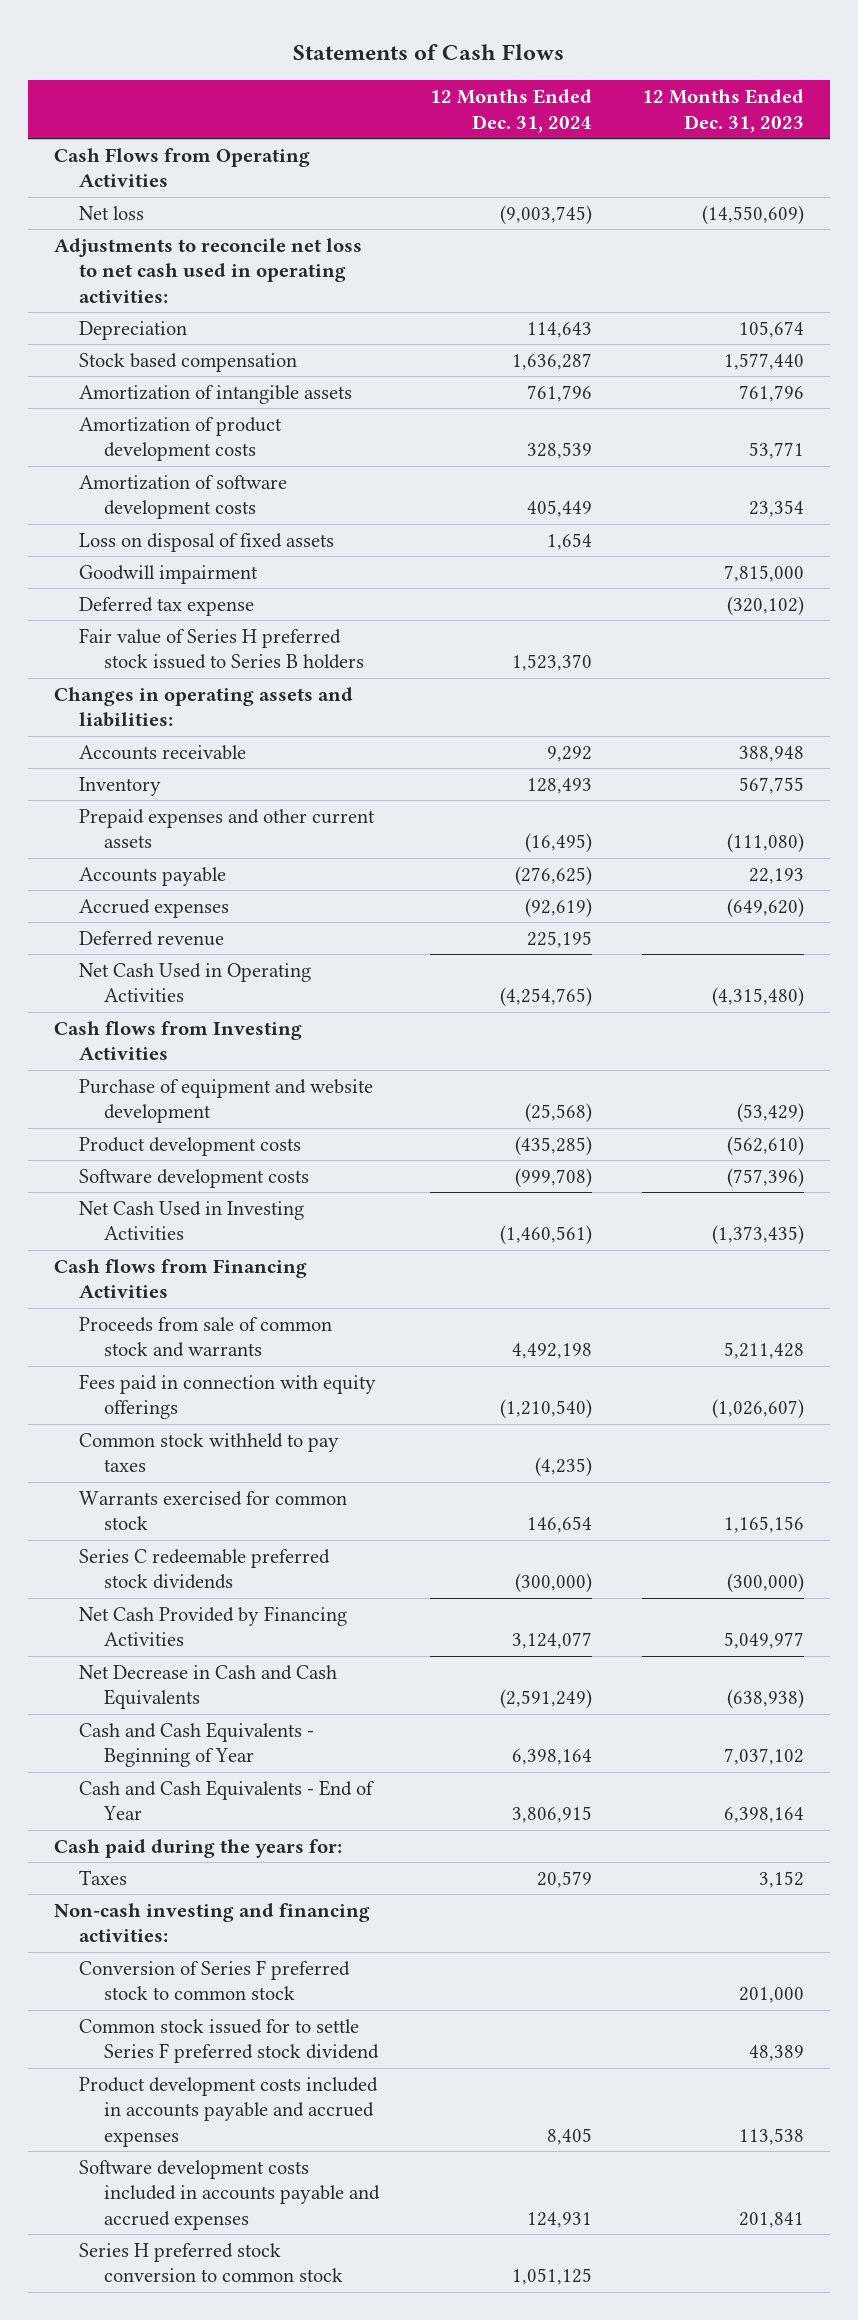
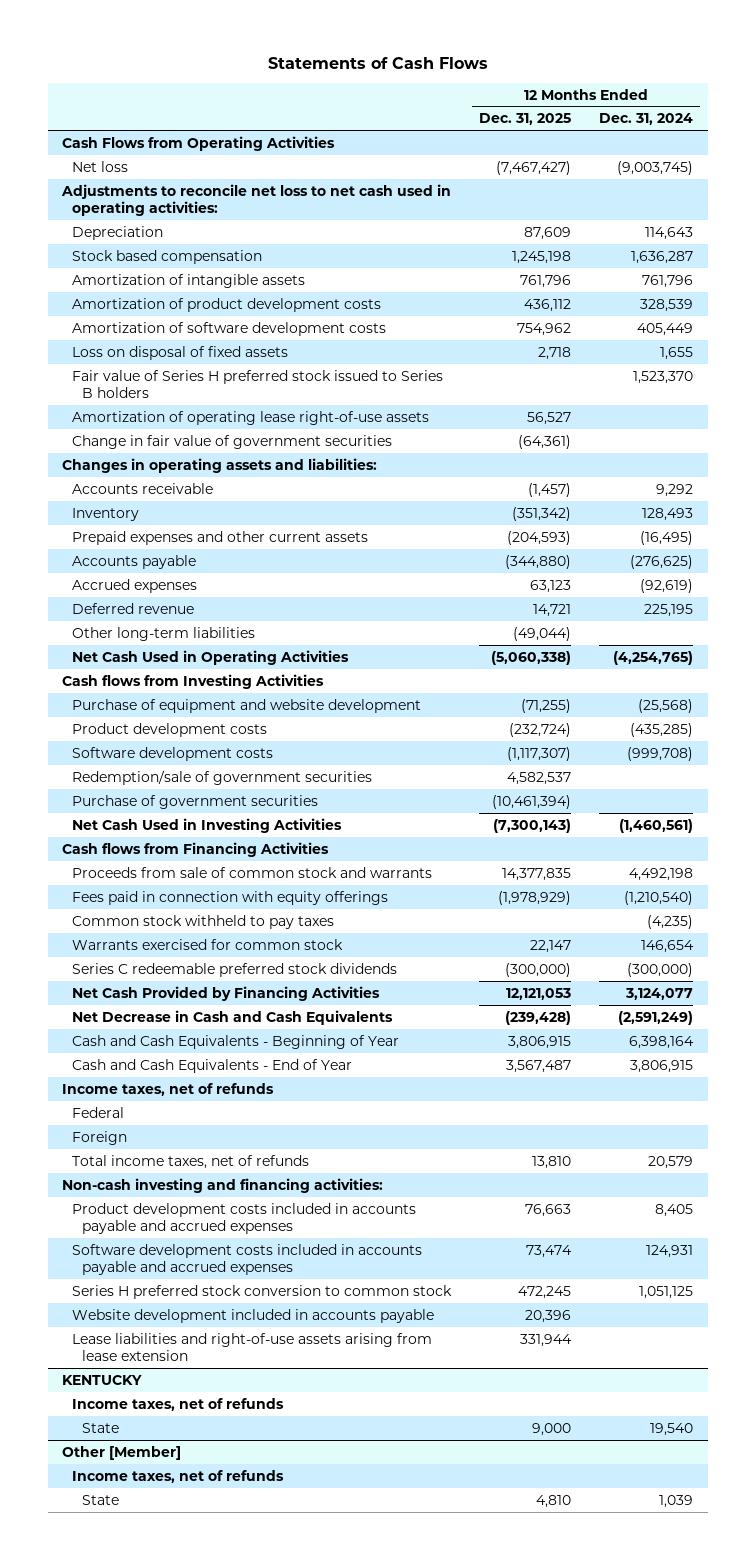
- | 12 Months Ended Dec. 31, 2024 | 12 Months Ended Dec. 31, 2023
+ | 12 Months Ended Dec. 31, 2025 | 12 Months Ended Dec. 31, 2024
- Loss on disposal of fixed assets | 1,654 |
- Goodwill impairment | | 7,815,000
- Deferred tax expense | | (320,102)
+ Loss on disposal of fixed assets | 2,718 | 1,655
+ Amortization of operating lease right-of-use assets | 56,527 |
+ Change in fair value of government securities | (64,361) |
+ Other long-term liabilities | (49,044) |
+ Redemption/sale of government securities | 4,582,537 |
+ Purchase of government securities | (10,461,394) |
- Cash paid during the years for:
- Taxes | 20,579 | 3,152
+ Income taxes, net of refunds
+ Federal
+ Foreign
+ Total income taxes, net of refunds | 13,810 | 20,579
- Conversion of Series F preferred stock to common stock | | 201,000
- Common stock issued for to settle Series F preferred stock dividend | | 48,389
+ Website development included in accounts payable | 20,396 |
+ Lease liabilities and right-of-use assets arising from lease extension | 331,944 |
+ KENTUCKY
+ Income taxes, net of refunds
+ State | 9,000 | 19,540
+ Other [Member]
+ Income taxes, net of refunds
+ State | 4,810 | 1,039

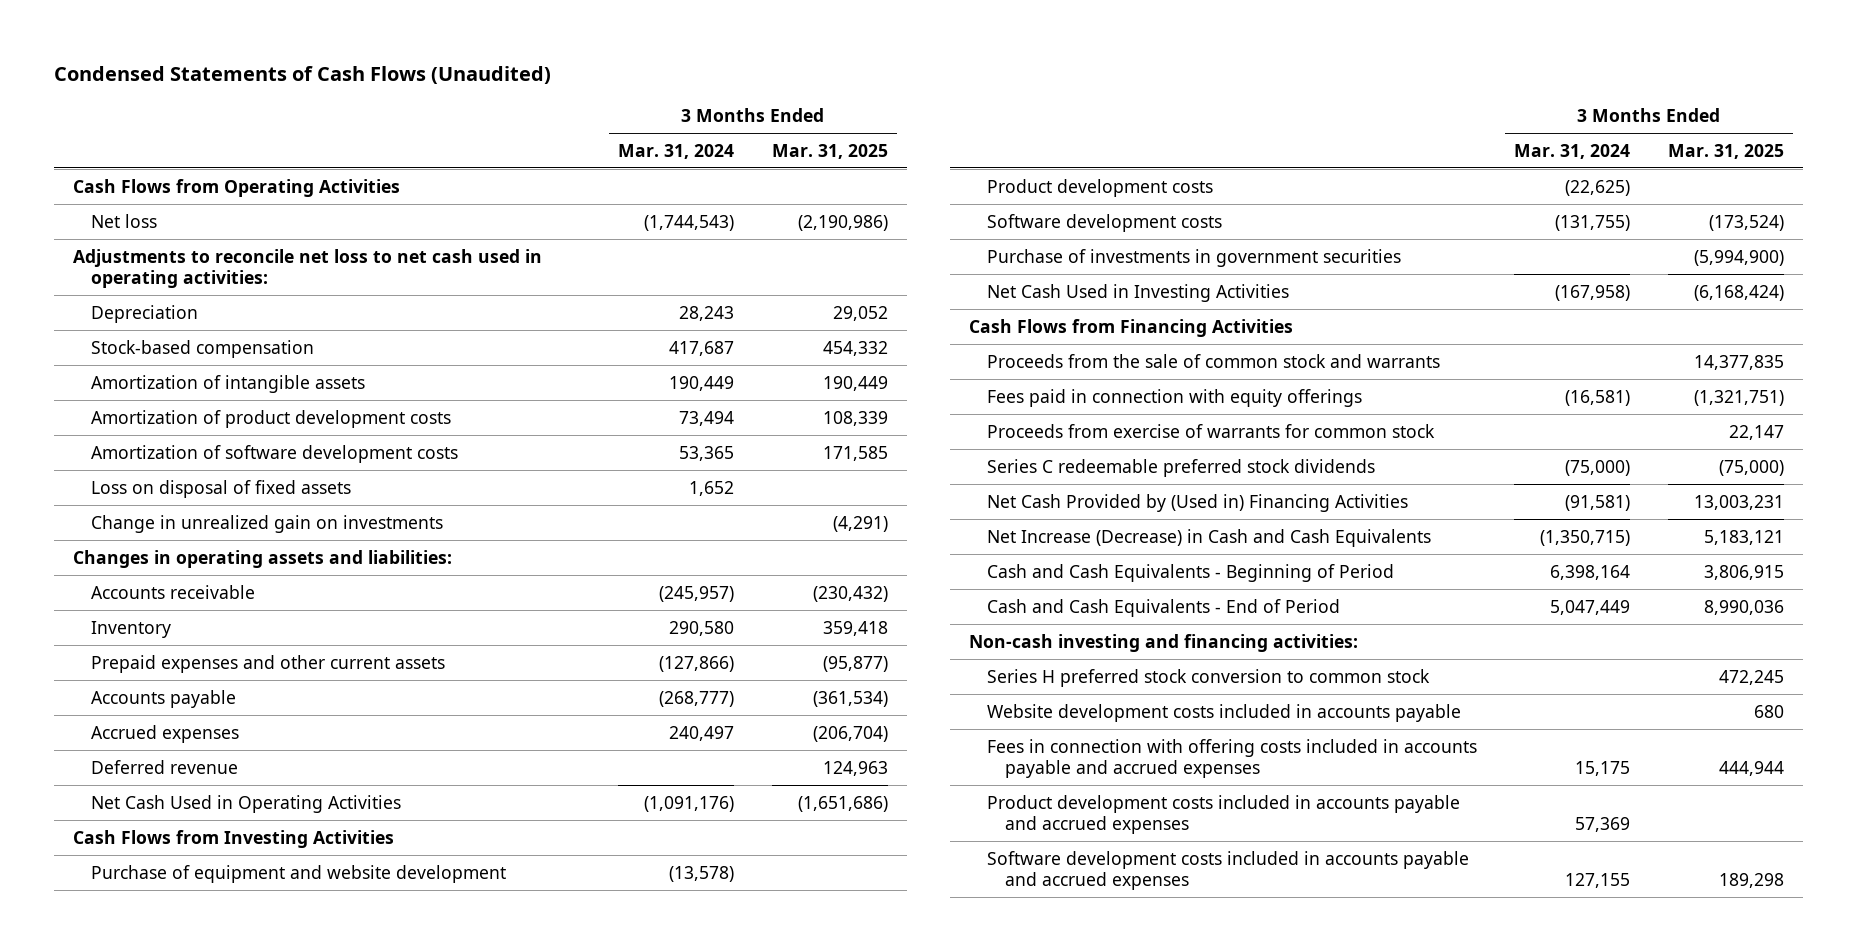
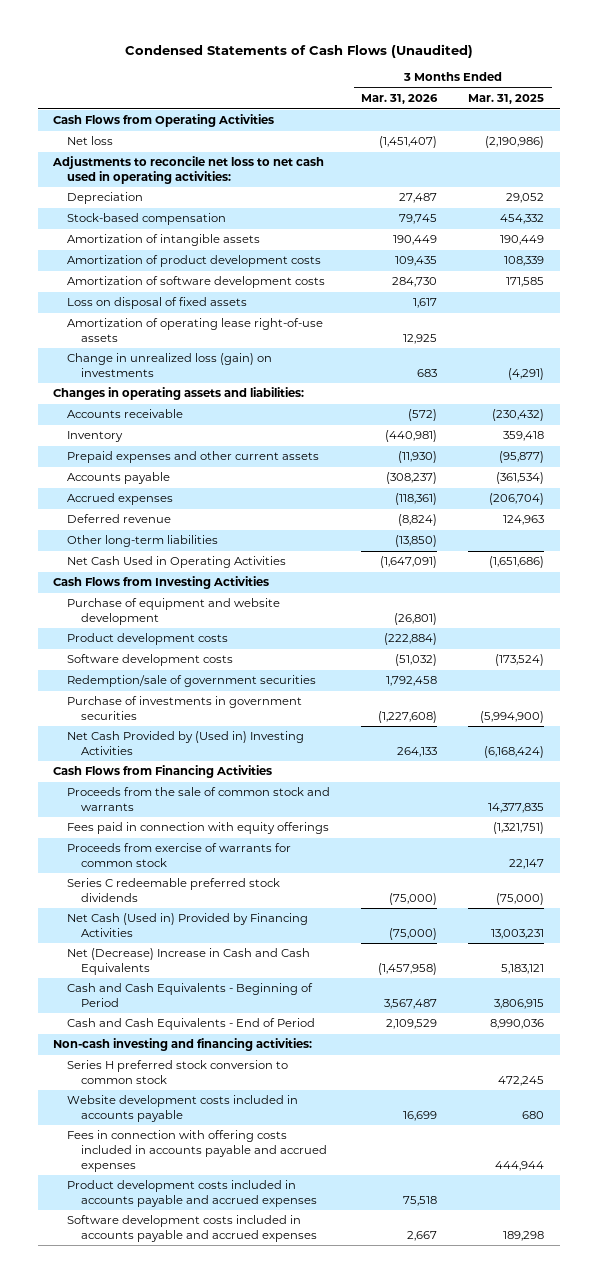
- | 3 Months Ended Mar. 31, 2024 | 3 Months Ended Mar. 31, 2025
+ | 3 Months Ended Mar. 31, 2026 | 3 Months Ended Mar. 31, 2025
- Change in unrealized gain on investments | | (4,291)
+ Amortization of operating lease right-of-use assets | 12,925 |
+ Change in unrealized loss (gain) on investments | 683 | (4,291)
+ Other long-term liabilities | (13,850) |
+ Redemption/sale of government securities | 1,792,458 |
- Net Cash Used in Investing Activities | (167,958) | (6,168,424)
+ Net Cash Provided by (Used in) Investing Activities | 264,133 | (6,168,424)
- Net Cash Provided by (Used in) Financing Activities | (91,581) | 13,003,231
- Net Increase (Decrease) in Cash and Cash Equivalents | (1,350,715) | 5,183,121
+ Net Cash (Used in) Provided by Financing Activities | (75,000) | 13,003,231
+ Net (Decrease) Increase in Cash and Cash Equivalents | (1,457,958) | 5,183,121

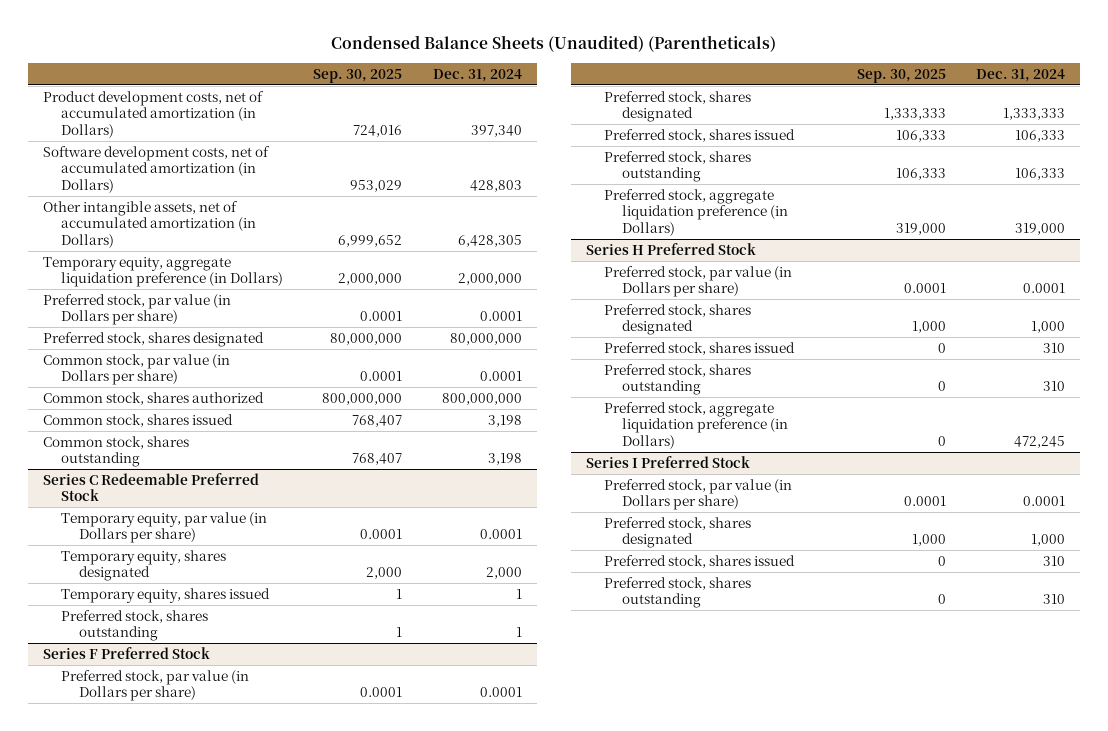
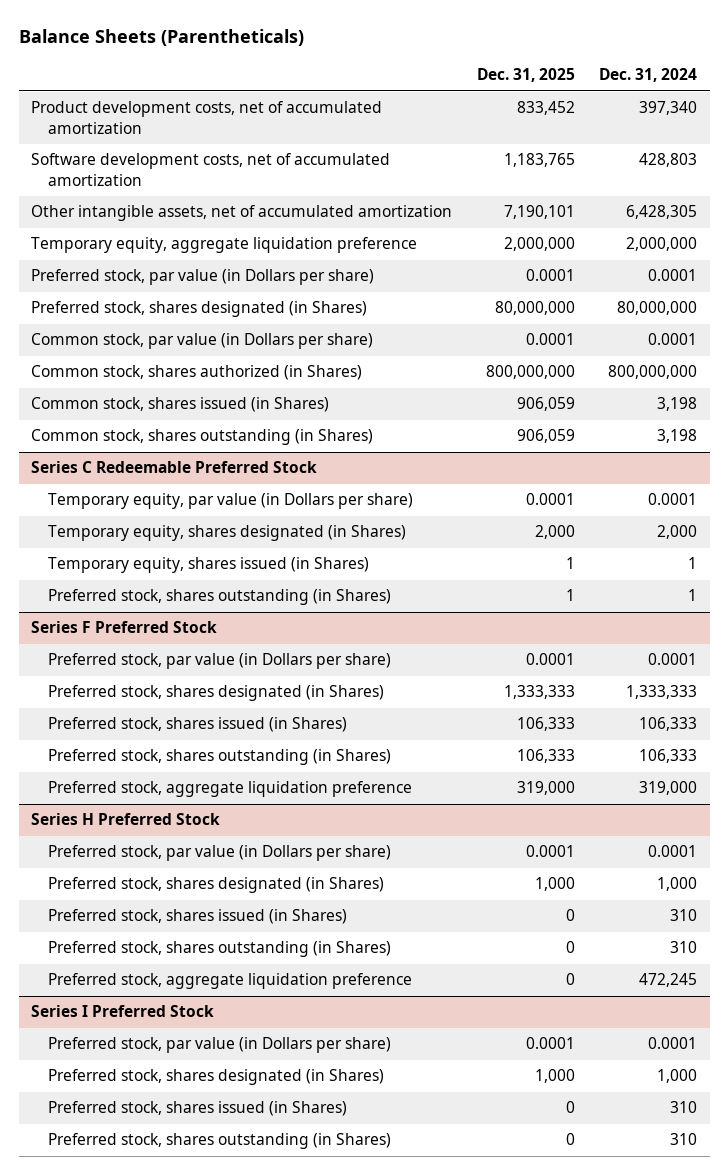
- Condensed Balance Sheets (Unaudited) (Parentheticals)
+ Balance Sheets (Parentheticals)
- | Sep. 30, 2025 | Dec. 31, 2024
+ | Dec. 31, 2025 | Dec. 31, 2024
- Product development costs, net of accumulated amortization (in Dollars) | 724,016 | 397,340
- Software development costs, net of accumulated amortization (in Dollars) | 953,029 | 428,803
- Other intangible assets, net of accumulated amortization (in Dollars) | 6,999,652 | 6,428,305
- Temporary equity, aggregate liquidation preference (in Dollars) | 2,000,000 | 2,000,000
+ Product development costs, net of accumulated amortization | 833,452 | 397,340
+ Software development costs, net of accumulated amortization | 1,183,765 | 428,803
+ Other intangible assets, net of accumulated amortization | 7,190,101 | 6,428,305
+ Temporary equity, aggregate liquidation preference | 2,000,000 | 2,000,000
- Preferred stock, shares designated | 80,000,000 | 80,000,000
+ Preferred stock, shares designated (in Shares) | 80,000,000 | 80,000,000
- Common stock, shares authorized | 800,000,000 | 800,000,000
- Common stock, shares issued | 768,407 | 3,198
- Common stock, shares outstanding | 768,407 | 3,198
+ Common stock, shares authorized (in Shares) | 800,000,000 | 800,000,000
+ Common stock, shares issued (in Shares) | 906,059 | 3,198
+ Common stock, shares outstanding (in Shares) | 906,059 | 3,198
@ Series C Redeemable Preferred Stock
- Temporary equity, shares designated | 2,000 | 2,000
- Temporary equity, shares issued | 1 | 1
- Preferred stock, shares outstanding | 1 | 1
+ Temporary equity, shares designated (in Shares) | 2,000 | 2,000
+ Temporary equity, shares issued (in Shares) | 1 | 1
+ Preferred stock, shares outstanding (in Shares) | 1 | 1
@ Series F Preferred Stock
- Preferred stock, shares designated | 1,333,333 | 1,333,333
- Preferred stock, shares issued | 106,333 | 106,333
- Preferred stock, shares outstanding | 106,333 | 106,333
- Preferred stock, aggregate liquidation preference (in Dollars) | 319,000 | 319,000
+ Preferred stock, shares designated (in Shares) | 1,333,333 | 1,333,333
+ Preferred stock, shares issued (in Shares) | 106,333 | 106,333
+ Preferred stock, shares outstanding (in Shares) | 106,333 | 106,333
+ Preferred stock, aggregate liquidation preference | 319,000 | 319,000
@ Series H Preferred Stock
- Preferred stock, shares designated | 1,000 | 1,000
- Preferred stock, shares issued | 0 | 310
- Preferred stock, shares outstanding | 0 | 310
- Preferred stock, aggregate liquidation preference (in Dollars) | 0 | 472,245
+ Preferred stock, shares designated (in Shares) | 1,000 | 1,000
+ Preferred stock, shares issued (in Shares) | 0 | 310
+ Preferred stock, shares outstanding (in Shares) | 0 | 310
+ Preferred stock, aggregate liquidation preference | 0 | 472,245
@ Series I Preferred Stock
- Preferred stock, shares designated | 1,000 | 1,000
- Preferred stock, shares issued | 0 | 310
- Preferred stock, shares outstanding | 0 | 310
+ Preferred stock, shares designated (in Shares) | 1,000 | 1,000
+ Preferred stock, shares issued (in Shares) | 0 | 310
+ Preferred stock, shares outstanding (in Shares) | 0 | 310

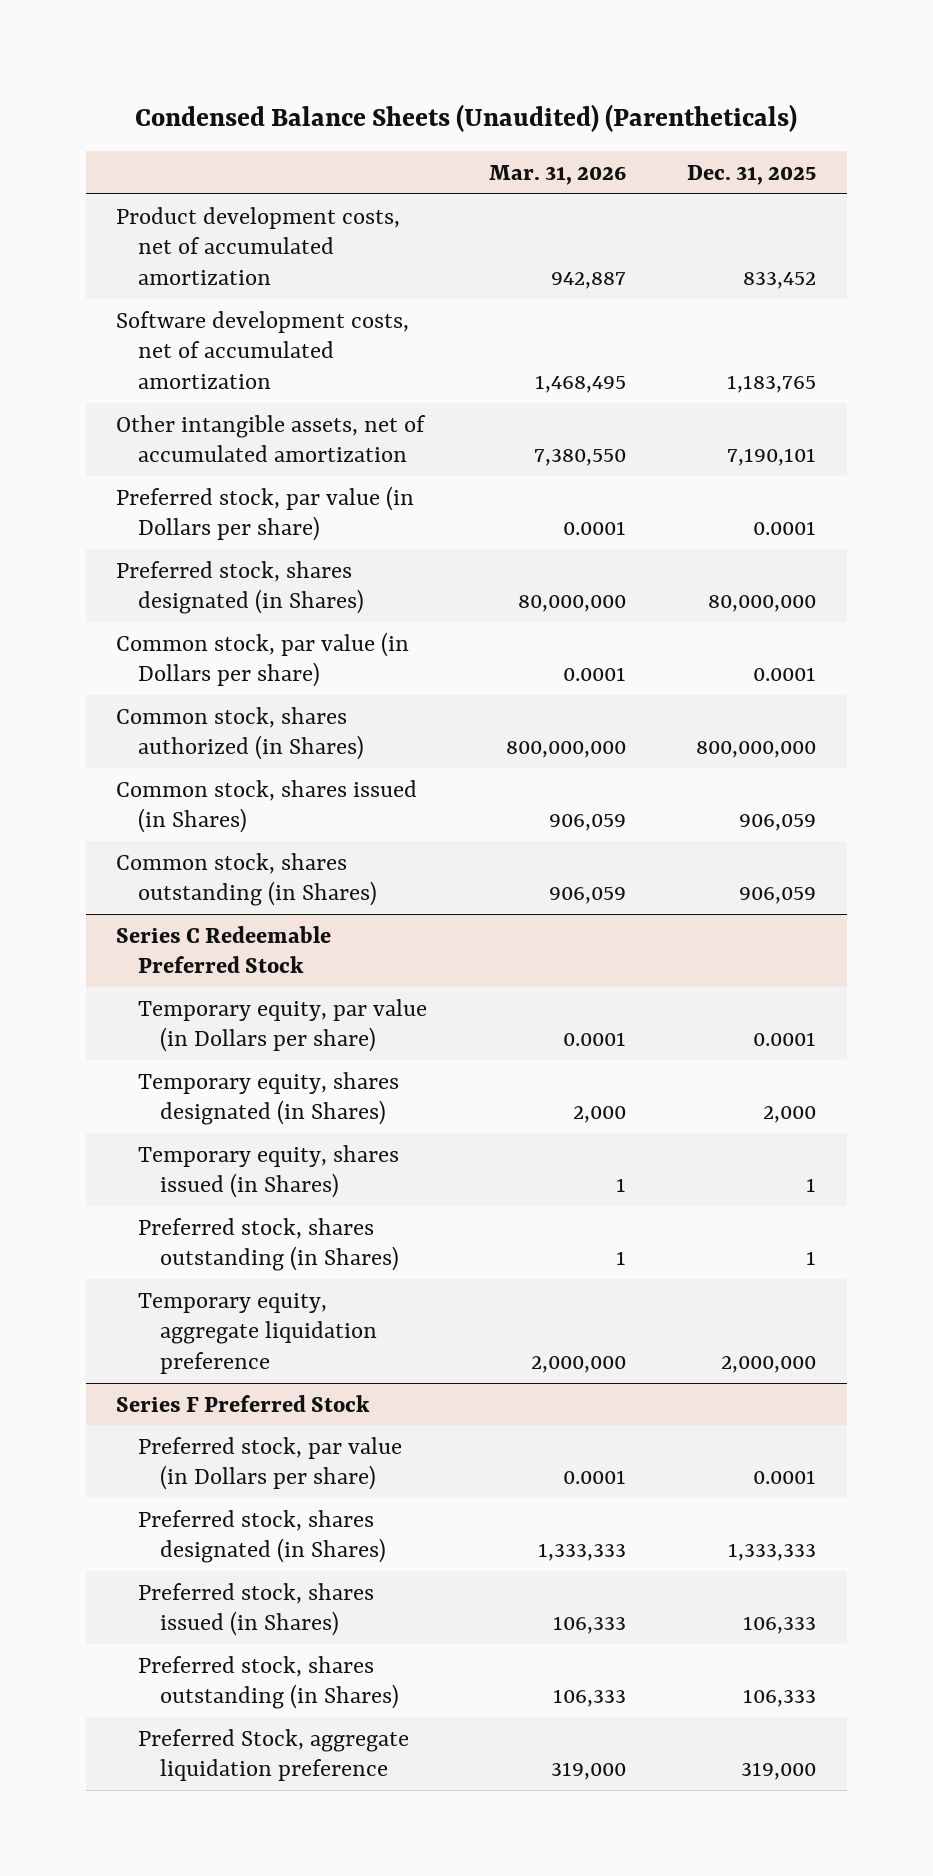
- Balance Sheets (Parentheticals)
+ Condensed Balance Sheets (Unaudited) (Parentheticals)
- | Dec. 31, 2025 | Dec. 31, 2024
+ | Mar. 31, 2026 | Dec. 31, 2025
- Temporary equity, aggregate liquidation preference | 2,000,000 | 2,000,000
@ Series C Redeemable Preferred Stock
+ Temporary equity, aggregate liquidation preference | 2,000,000 | 2,000,000
@ Series F Preferred Stock
- Preferred stock, aggregate liquidation preference | 319,000 | 319,000
- Series H Preferred Stock
- Preferred stock, par value (in Dollars per share) | 0.0001 | 0.0001
- Preferred stock, shares designated (in Shares) | 1,000 | 1,000
- Preferred stock, shares issued (in Shares) | 0 | 310
- Preferred stock, shares outstanding (in Shares) | 0 | 310
- Preferred stock, aggregate liquidation preference | 0 | 472,245
- Series I Preferred Stock
- Preferred stock, par value (in Dollars per share) | 0.0001 | 0.0001
- Preferred stock, shares designated (in Shares) | 1,000 | 1,000
- Preferred stock, shares issued (in Shares) | 0 | 310
- Preferred stock, shares outstanding (in Shares) | 0 | 310
@ Series F Preferred Stock
+ Preferred Stock, aggregate liquidation preference | 319,000 | 319,000

